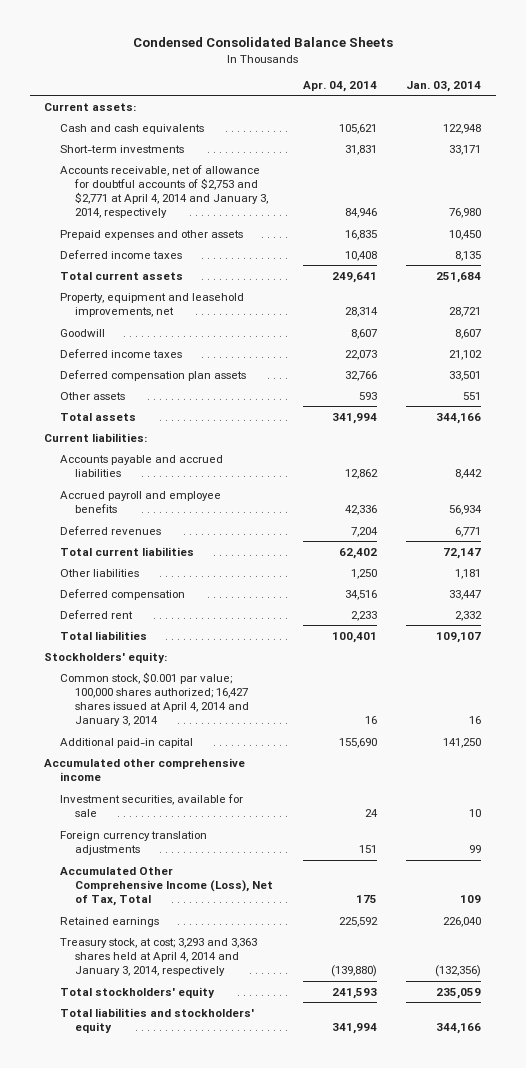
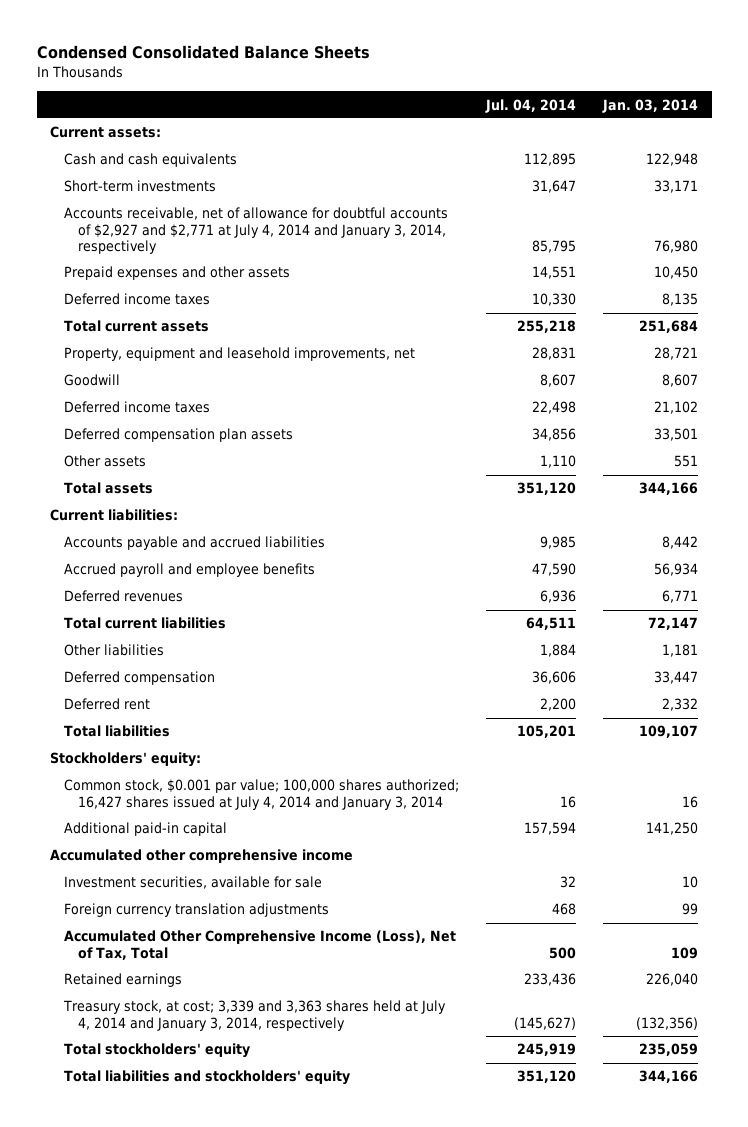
- | Apr. 04, 2014 | Jan. 03, 2014
+ | Jul. 04, 2014 | Jan. 03, 2014
- Accounts receivable, net of allowance for doubtful accounts of $2,753 and $2,771 at April 4, 2014 and January 3, 2014, respectively | 84,946 | 76,980
+ Accounts receivable, net of allowance for doubtful accounts of $2,927 and $2,771 at July 4, 2014 and January 3, 2014, respectively | 85,795 | 76,980
- Common stock, $0.001 par value; 100,000 shares authorized; 16,427 shares issued at April 4, 2014 and January 3, 2014 | 16 | 16
+ Common stock, $0.001 par value; 100,000 shares authorized; 16,427 shares issued at July 4, 2014 and January 3, 2014 | 16 | 16
- Treasury stock, at cost; 3,293 and 3,363 shares held at April 4, 2014 and January 3, 2014, respectively | (139,880) | (132,356)
+ Treasury stock, at cost; 3,339 and 3,363 shares held at July 4, 2014 and January 3, 2014, respectively | (145,627) | (132,356)

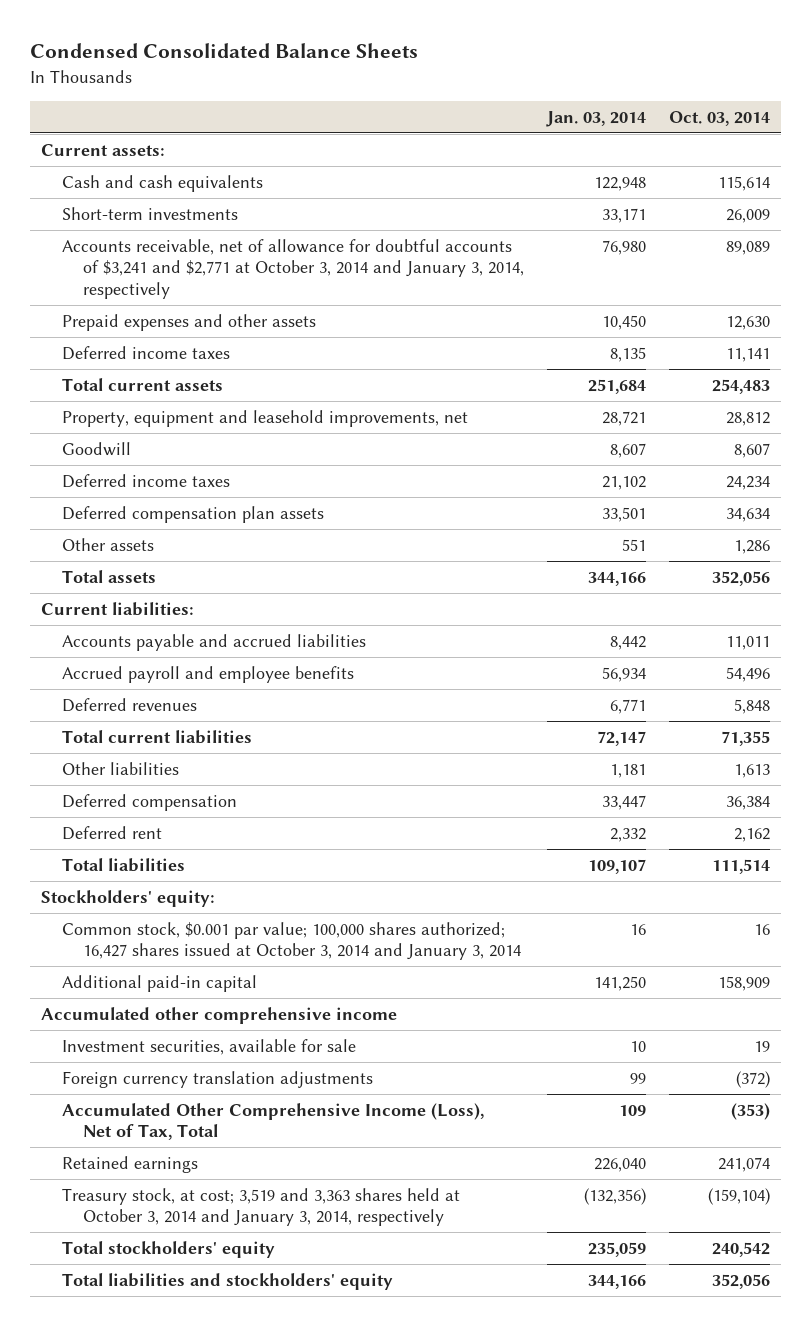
- | Jul. 04, 2014 | Jan. 03, 2014
+ | Jan. 03, 2014 | Oct. 03, 2014
- Accounts receivable, net of allowance for doubtful accounts of $2,927 and $2,771 at July 4, 2014 and January 3, 2014, respectively | 85,795 | 76,980
+ Accounts receivable, net of allowance for doubtful accounts of $3,241 and $2,771 at October 3, 2014 and January 3, 2014, respectively | 76,980 | 89,089
- Common stock, $0.001 par value; 100,000 shares authorized; 16,427 shares issued at July 4, 2014 and January 3, 2014 | 16 | 16
+ Common stock, $0.001 par value; 100,000 shares authorized; 16,427 shares issued at October 3, 2014 and January 3, 2014 | 16 | 16
- Treasury stock, at cost; 3,339 and 3,363 shares held at July 4, 2014 and January 3, 2014, respectively | (145,627) | (132,356)
+ Treasury stock, at cost; 3,519 and 3,363 shares held at October 3, 2014 and January 3, 2014, respectively | (132,356) | (159,104)

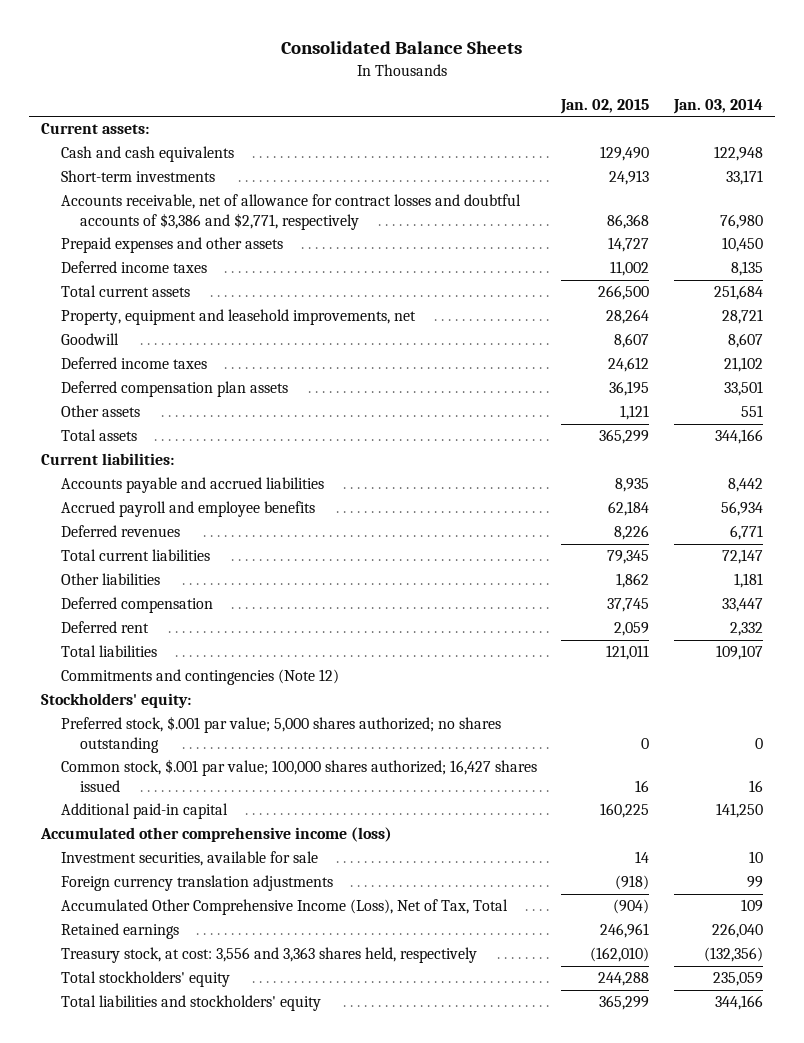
- Condensed Consolidated Balance Sheets
+ Consolidated Balance Sheets
- | Jan. 03, 2014 | Oct. 03, 2014
+ | Jan. 02, 2015 | Jan. 03, 2014
- Accounts receivable, net of allowance for doubtful accounts of $3,241 and $2,771 at October 3, 2014 and January 3, 2014, respectively | 76,980 | 89,089
+ Accounts receivable, net of allowance for contract losses and doubtful accounts of $3,386 and $2,771, respectively | 86,368 | 76,980
+ Commitments and contingencies (Note 12)
- Common stock, $0.001 par value; 100,000 shares authorized; 16,427 shares issued at October 3, 2014 and January 3, 2014 | 16 | 16
+ Preferred stock, $.001 par value; 5,000 shares authorized; no shares outstanding | 0 | 0
+ Common stock, $.001 par value; 100,000 shares authorized; 16,427 shares issued | 16 | 16
- Accumulated other comprehensive income
+ Accumulated other comprehensive income (loss)
- Treasury stock, at cost; 3,519 and 3,363 shares held at October 3, 2014 and January 3, 2014, respectively | (132,356) | (159,104)
+ Treasury stock, at cost: 3,556 and 3,363 shares held, respectively | (162,010) | (132,356)

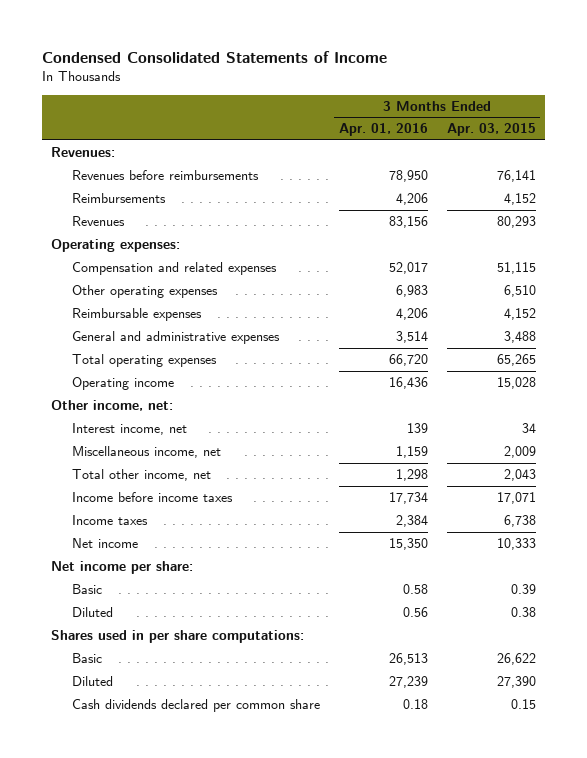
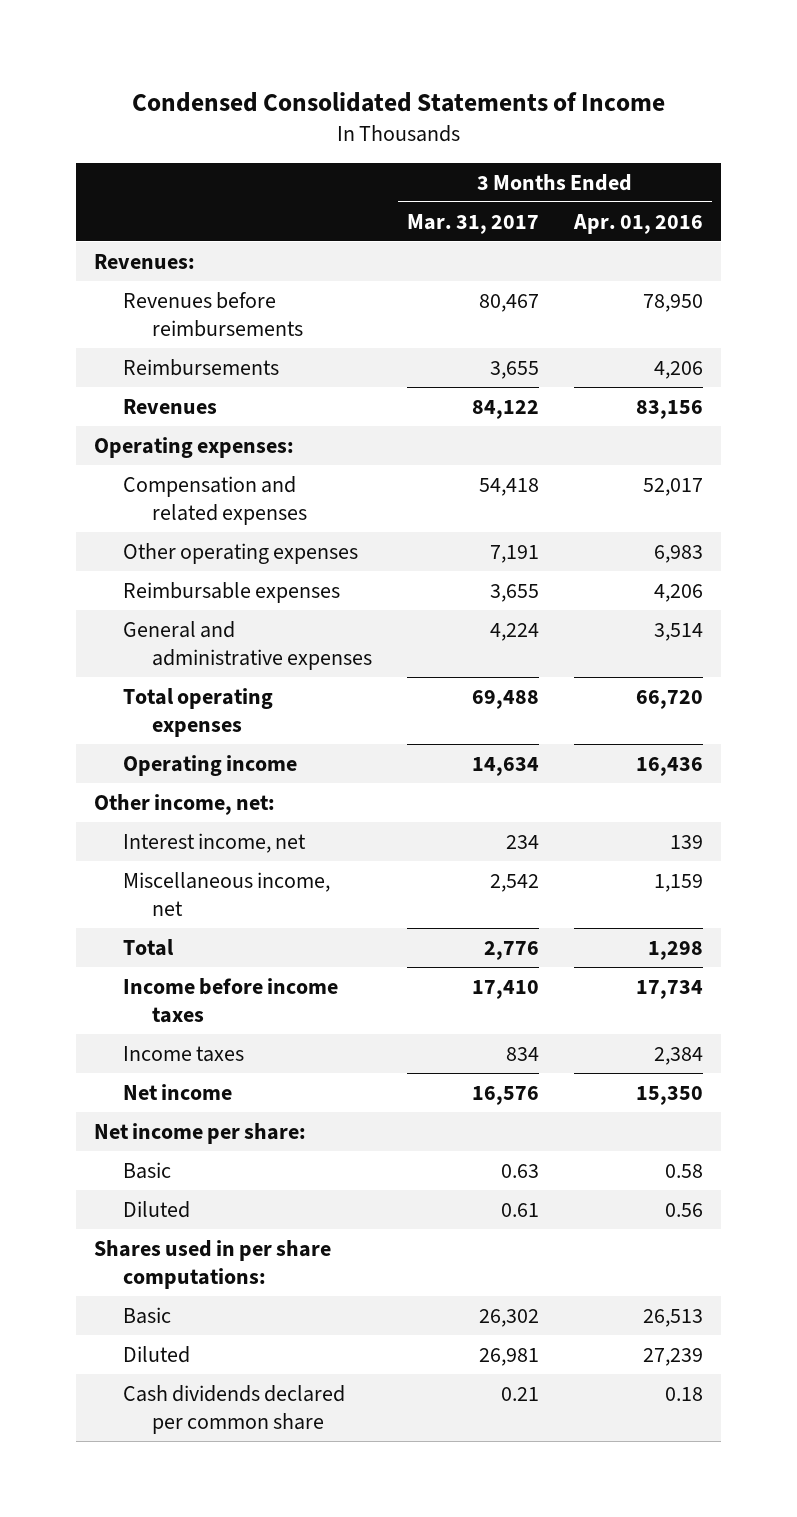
- | 3 Months Ended Apr. 01, 2016 | 3 Months Ended Apr. 03, 2015
+ | 3 Months Ended Mar. 31, 2017 | 3 Months Ended Apr. 01, 2016
- Total other income, net | 1,298 | 2,043
+ Total | 2,776 | 1,298

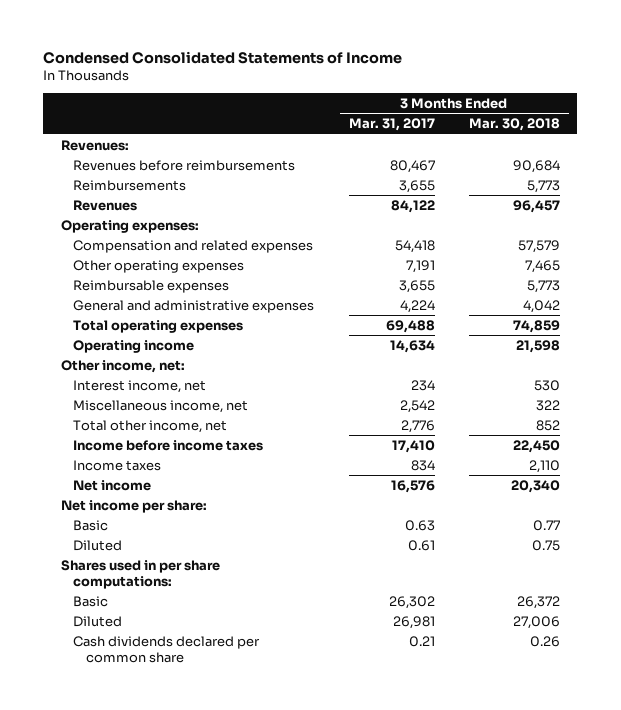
- | 3 Months Ended Mar. 31, 2017 | 3 Months Ended Apr. 01, 2016
+ | 3 Months Ended Mar. 31, 2017 | 3 Months Ended Mar. 30, 2018
- Total | 2,776 | 1,298
+ Total other income, net | 2,776 | 852

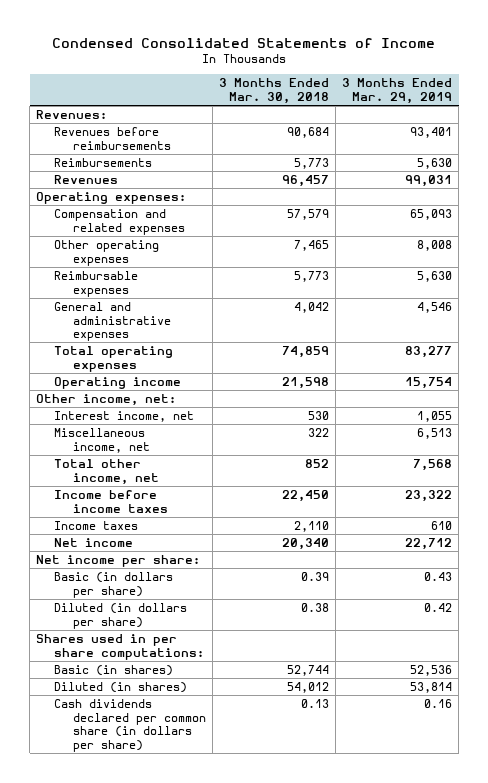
- | 3 Months Ended Mar. 31, 2017 | 3 Months Ended Mar. 30, 2018
+ | 3 Months Ended Mar. 30, 2018 | 3 Months Ended Mar. 29, 2019
- Basic | 0.63 | 0.77
- Diluted | 0.61 | 0.75
+ Basic (in dollars per share) | 0.39 | 0.43
+ Diluted (in dollars per share) | 0.38 | 0.42
- Basic | 26,302 | 26,372
- Diluted | 26,981 | 27,006
- Cash dividends declared per common share | 0.21 | 0.26
+ Basic (in shares) | 52,744 | 52,536
+ Diluted (in shares) | 54,012 | 53,814
+ Cash dividends declared per common share (in dollars per share) | 0.13 | 0.16

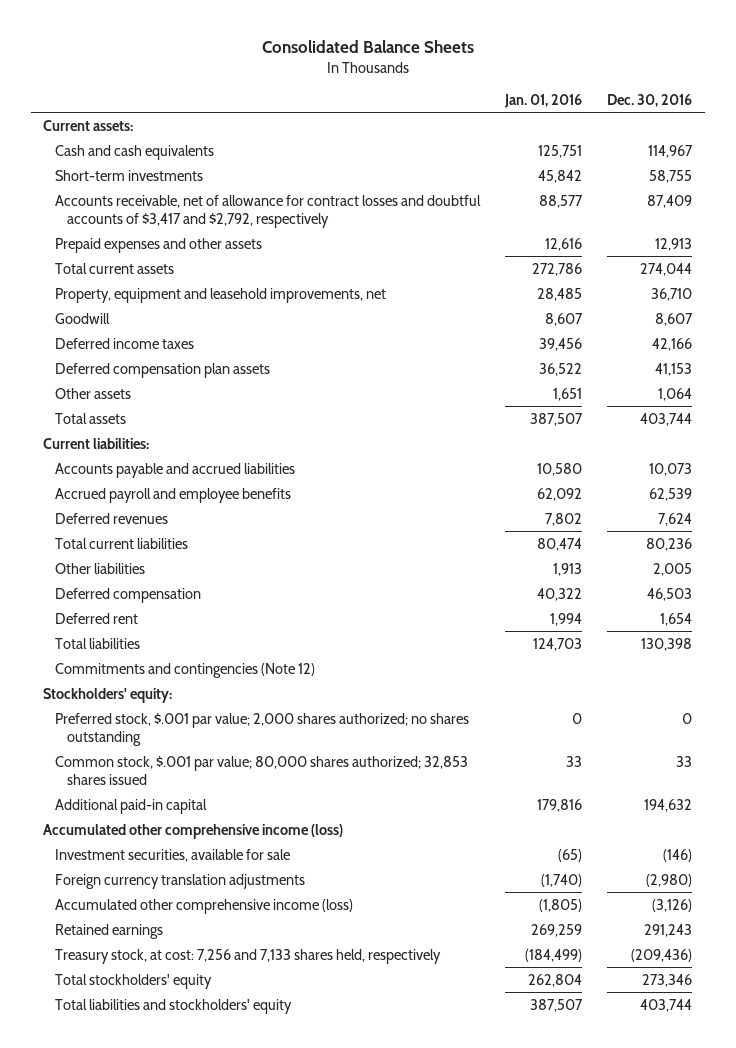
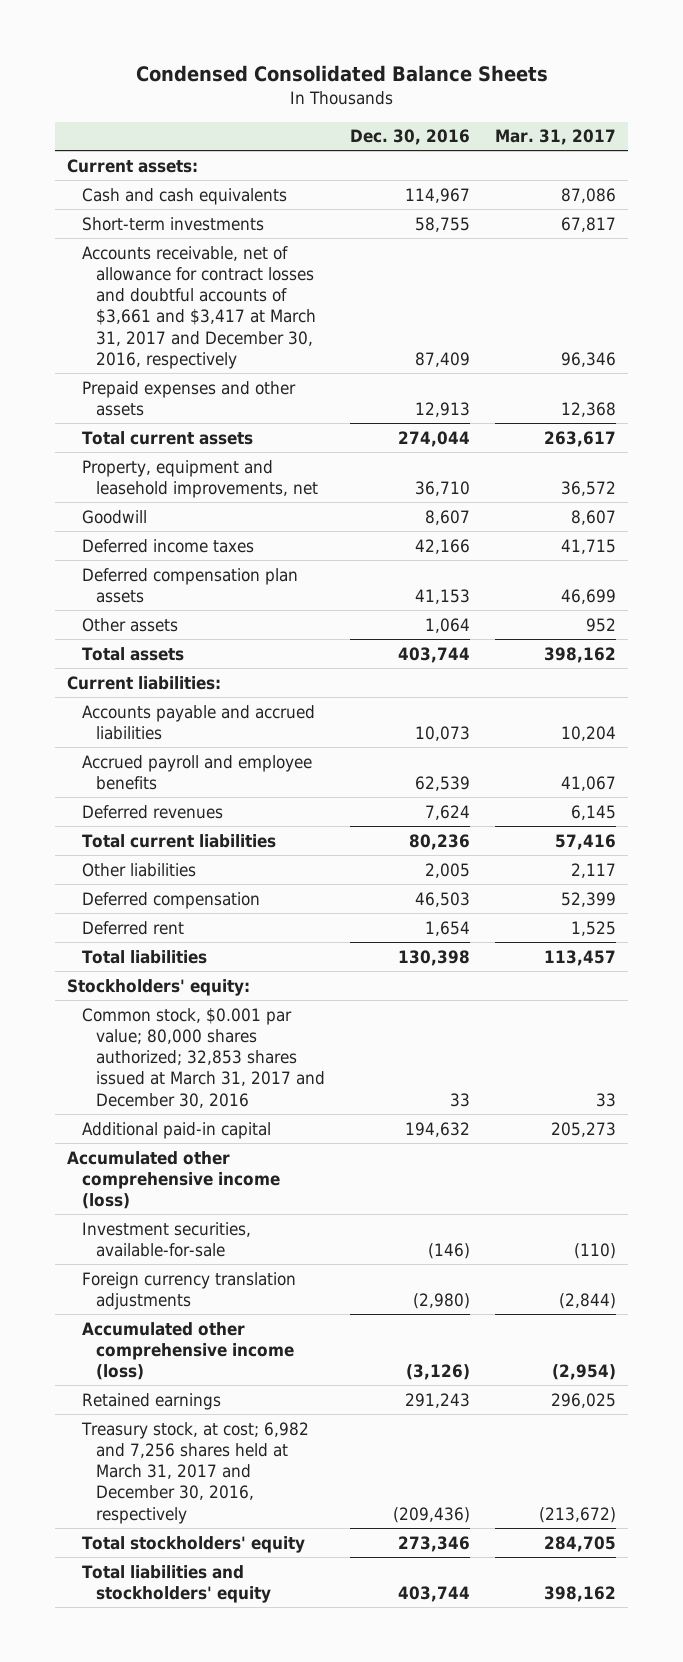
- Consolidated Balance Sheets
+ Condensed Consolidated Balance Sheets
- | Jan. 01, 2016 | Dec. 30, 2016
+ | Dec. 30, 2016 | Mar. 31, 2017
- Accounts receivable, net of allowance for contract losses and doubtful accounts of $3,417 and $2,792, respectively | 88,577 | 87,409
+ Accounts receivable, net of allowance for contract losses and doubtful accounts of $3,661 and $3,417 at March 31, 2017 and December 30, 2016, respectively | 87,409 | 96,346
- Commitments and contingencies (Note 12)
- Preferred stock, $.001 par value; 2,000 shares authorized; no shares outstanding | 0 | 0
- Common stock, $.001 par value; 80,000 shares authorized; 32,853 shares issued | 33 | 33
+ Common stock, $0.001 par value; 80,000 shares authorized; 32,853 shares issued at March 31, 2017 and December 30, 2016 | 33 | 33
- Investment securities, available for sale | (65) | (146)
+ Investment securities, available-for-sale | (146) | (110)
- Treasury stock, at cost: 7,256 and 7,133 shares held, respectively | (184,499) | (209,436)
+ Treasury stock, at cost; 6,982 and 7,256 shares held at March 31, 2017 and December 30, 2016, respectively | (209,436) | (213,672)

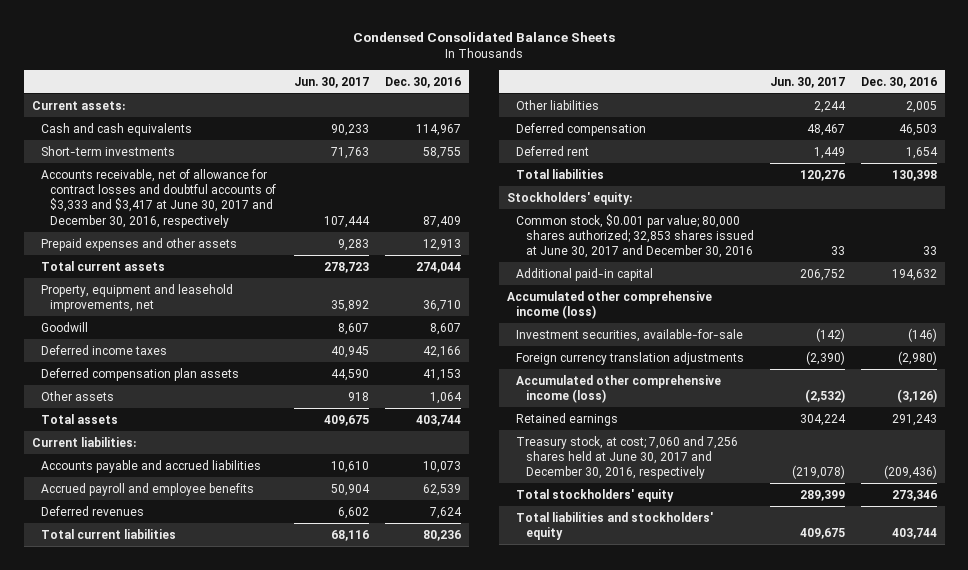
- | Dec. 30, 2016 | Mar. 31, 2017
+ | Jun. 30, 2017 | Dec. 30, 2016
- Accounts receivable, net of allowance for contract losses and doubtful accounts of $3,661 and $3,417 at March 31, 2017 and December 30, 2016, respectively | 87,409 | 96,346
+ Accounts receivable, net of allowance for contract losses and doubtful accounts of $3,333 and $3,417 at June 30, 2017 and December 30, 2016, respectively | 107,444 | 87,409
- Common stock, $0.001 par value; 80,000 shares authorized; 32,853 shares issued at March 31, 2017 and December 30, 2016 | 33 | 33
+ Common stock, $0.001 par value; 80,000 shares authorized; 32,853 shares issued at June 30, 2017 and December 30, 2016 | 33 | 33
- Treasury stock, at cost; 6,982 and 7,256 shares held at March 31, 2017 and December 30, 2016, respectively | (209,436) | (213,672)
+ Treasury stock, at cost; 7,060 and 7,256 shares held at June 30, 2017 and December 30, 2016, respectively | (219,078) | (209,436)

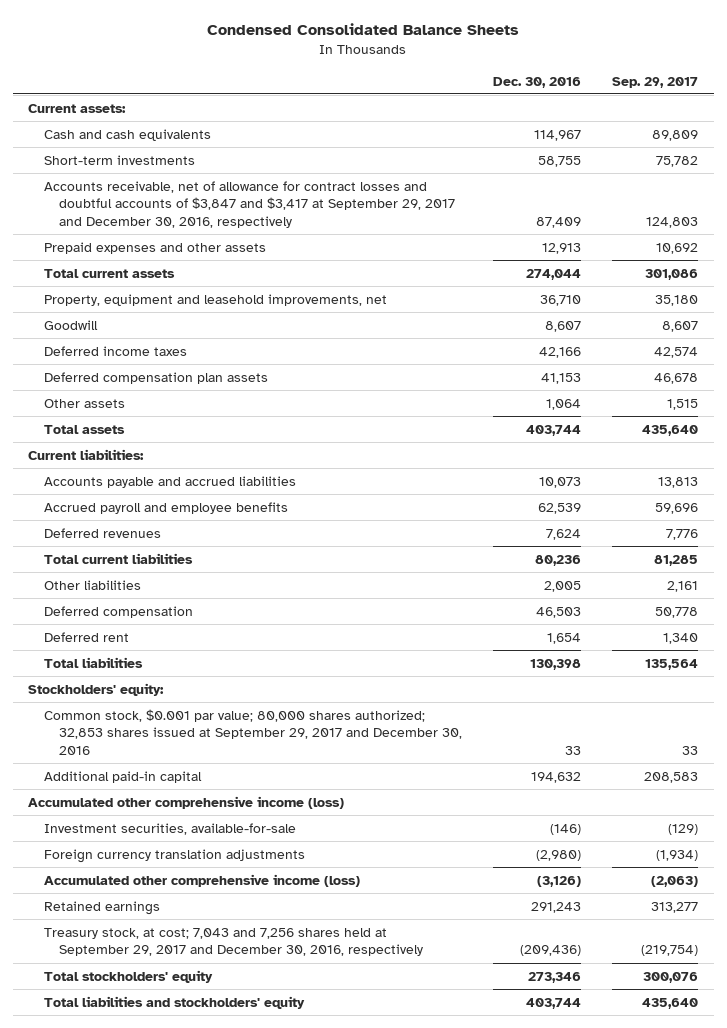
- | Jun. 30, 2017 | Dec. 30, 2016
+ | Dec. 30, 2016 | Sep. 29, 2017
- Accounts receivable, net of allowance for contract losses and doubtful accounts of $3,333 and $3,417 at June 30, 2017 and December 30, 2016, respectively | 107,444 | 87,409
+ Accounts receivable, net of allowance for contract losses and doubtful accounts of $3,847 and $3,417 at September 29, 2017 and December 30, 2016, respectively | 87,409 | 124,803
- Common stock, $0.001 par value; 80,000 shares authorized; 32,853 shares issued at June 30, 2017 and December 30, 2016 | 33 | 33
+ Common stock, $0.001 par value; 80,000 shares authorized; 32,853 shares issued at September 29, 2017 and December 30, 2016 | 33 | 33
- Treasury stock, at cost; 7,060 and 7,256 shares held at June 30, 2017 and December 30, 2016, respectively | (219,078) | (209,436)
+ Treasury stock, at cost; 7,043 and 7,256 shares held at September 29, 2017 and December 30, 2016, respectively | (209,436) | (219,754)

